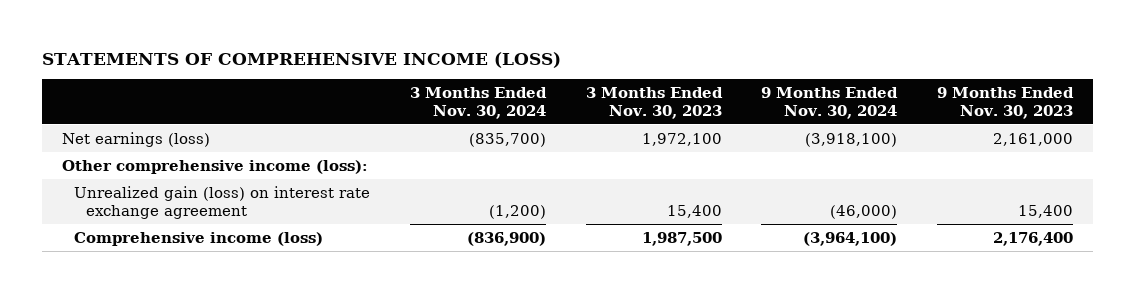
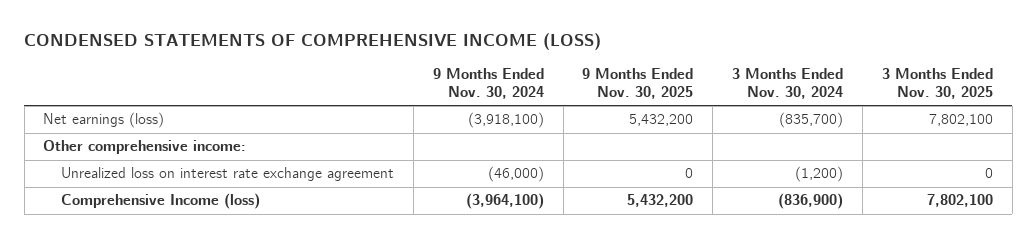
- STATEMENTS OF COMPREHENSIVE INCOME (LOSS)
+ CONDENSED STATEMENTS OF COMPREHENSIVE INCOME (LOSS)
- | 3 Months Ended Nov. 30, 2024 | 3 Months Ended Nov. 30, 2023 | 9 Months Ended Nov. 30, 2024 | 9 Months Ended Nov. 30, 2023
+ | 9 Months Ended Nov. 30, 2024 | 9 Months Ended Nov. 30, 2025 | 3 Months Ended Nov. 30, 2024 | 3 Months Ended Nov. 30, 2025
- Other comprehensive income (loss):
- Unrealized gain (loss) on interest rate exchange agreement | (1,200) | 15,400 | (46,000) | 15,400
- Comprehensive income (loss) | (836,900) | 1,987,500 | (3,964,100) | 2,176,400
+ Other comprehensive income:
+ Unrealized loss on interest rate exchange agreement | (46,000) | 0 | (1,200) | 0
+ Comprehensive Income (loss) | (3,964,100) | 5,432,200 | (836,900) | 7,802,100

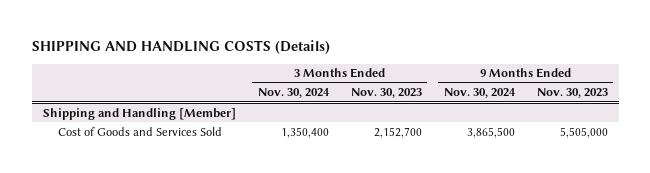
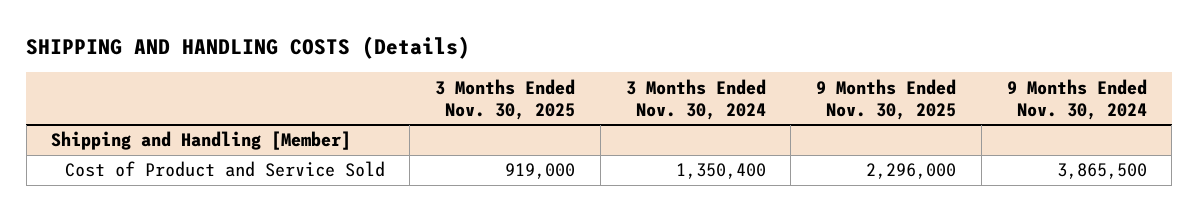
- | 3 Months Ended Nov. 30, 2024 | 3 Months Ended Nov. 30, 2023 | 9 Months Ended Nov. 30, 2024 | 9 Months Ended Nov. 30, 2023
+ | 3 Months Ended Nov. 30, 2025 | 3 Months Ended Nov. 30, 2024 | 9 Months Ended Nov. 30, 2025 | 9 Months Ended Nov. 30, 2024
@ Shipping and Handling [Member]
- Cost of Goods and Services Sold | 1,350,400 | 2,152,700 | 3,865,500 | 5,505,000
+ Cost of Product and Service Sold | 919,000 | 1,350,400 | 2,296,000 | 3,865,500

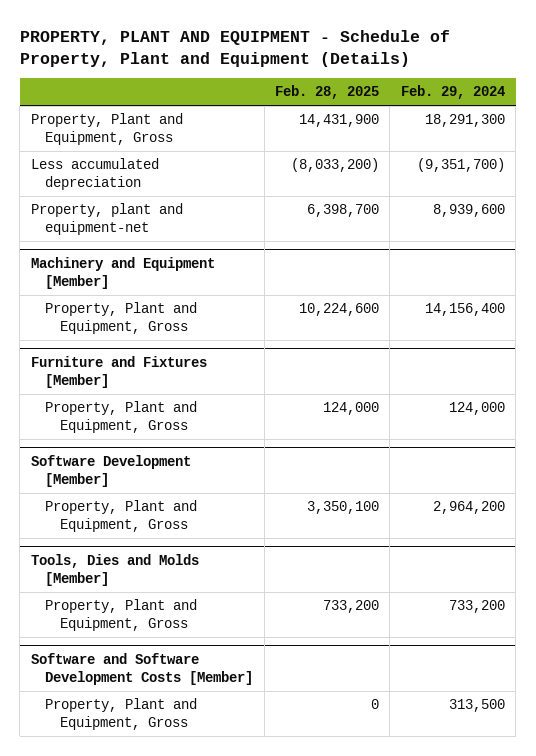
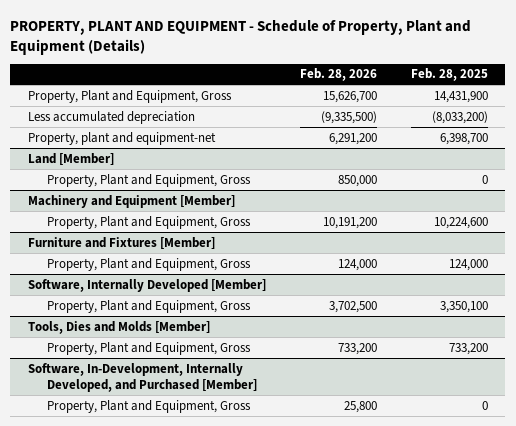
- | Feb. 28, 2025 | Feb. 29, 2024
+ | Feb. 28, 2026 | Feb. 28, 2025
+ Land [Member]
+ Property, Plant and Equipment, Gross | 850,000 | 0
- Software Development [Member]
+ Software, Internally Developed [Member]
- Software and Software Development Costs [Member]
+ Software, In-Development, Internally Developed, and Purchased [Member]

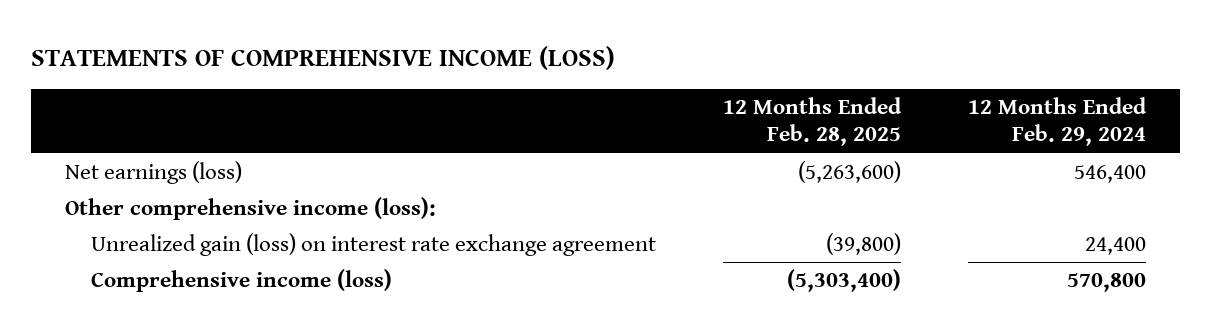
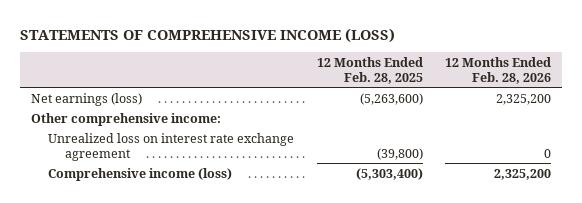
- | 12 Months Ended Feb. 28, 2025 | 12 Months Ended Feb. 29, 2024
+ | 12 Months Ended Feb. 28, 2025 | 12 Months Ended Feb. 28, 2026
- Other comprehensive income (loss):
- Unrealized gain (loss) on interest rate exchange agreement | (39,800) | 24,400
+ Other comprehensive income:
+ Unrealized loss on interest rate exchange agreement | (39,800) | 0

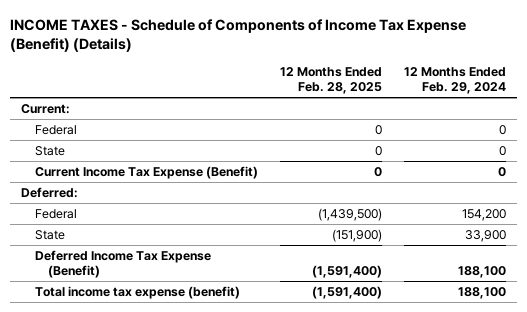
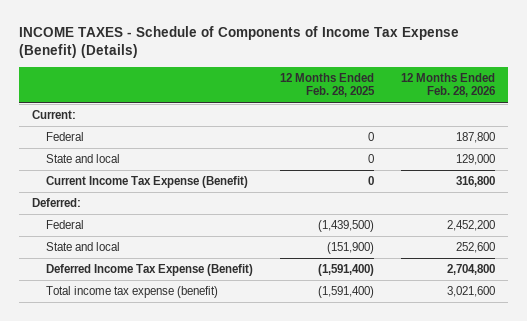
- | 12 Months Ended Feb. 28, 2025 | 12 Months Ended Feb. 29, 2024
+ | 12 Months Ended Feb. 28, 2025 | 12 Months Ended Feb. 28, 2026
- State | 0 | 0
+ State and local | 0 | 129,000
- State | (151,900) | 33,900
+ State and local | (151,900) | 252,600

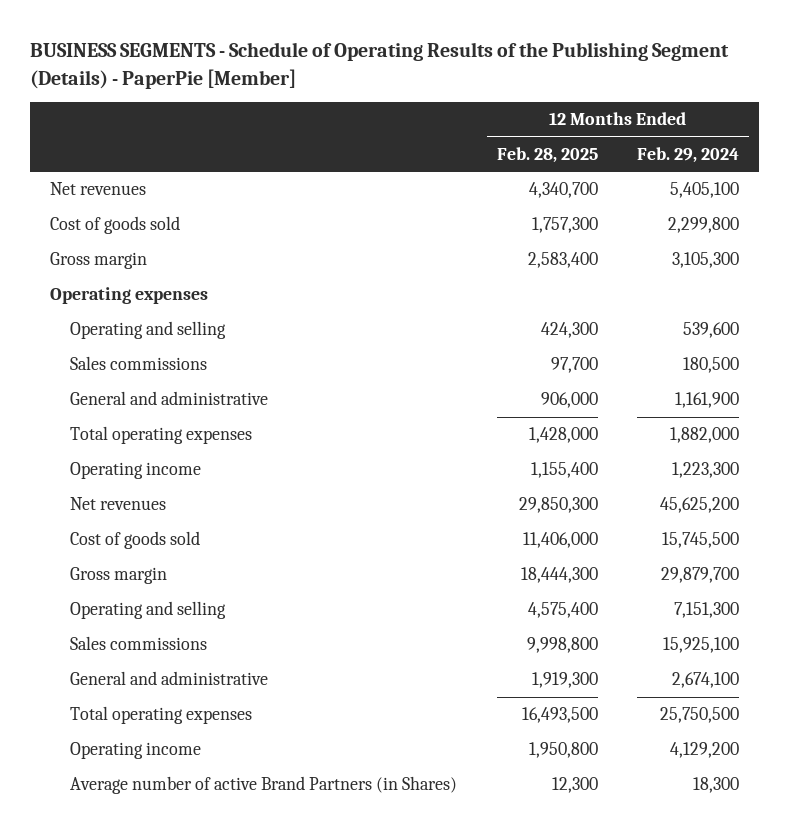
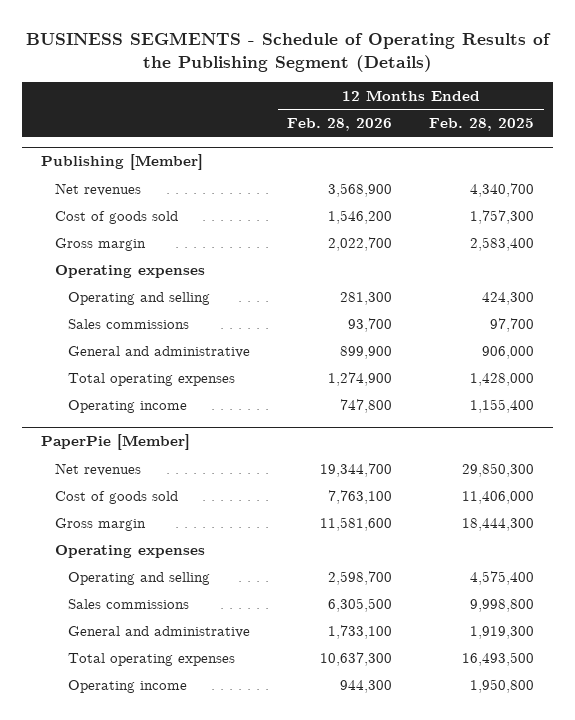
- BUSINESS SEGMENTS - Schedule of Operating Results of the Publishing Segment (Details) - PaperPie [Member]
+ BUSINESS SEGMENTS - Schedule of Operating Results of the Publishing Segment (Details)
- | 12 Months Ended Feb. 28, 2025 | 12 Months Ended Feb. 29, 2024
+ | 12 Months Ended Feb. 28, 2026 | 12 Months Ended Feb. 28, 2025
+ Publishing [Member]
+ PaperPie [Member]
+ Operating expenses
- Average number of active Brand Partners (in Shares) | 12,300 | 18,300

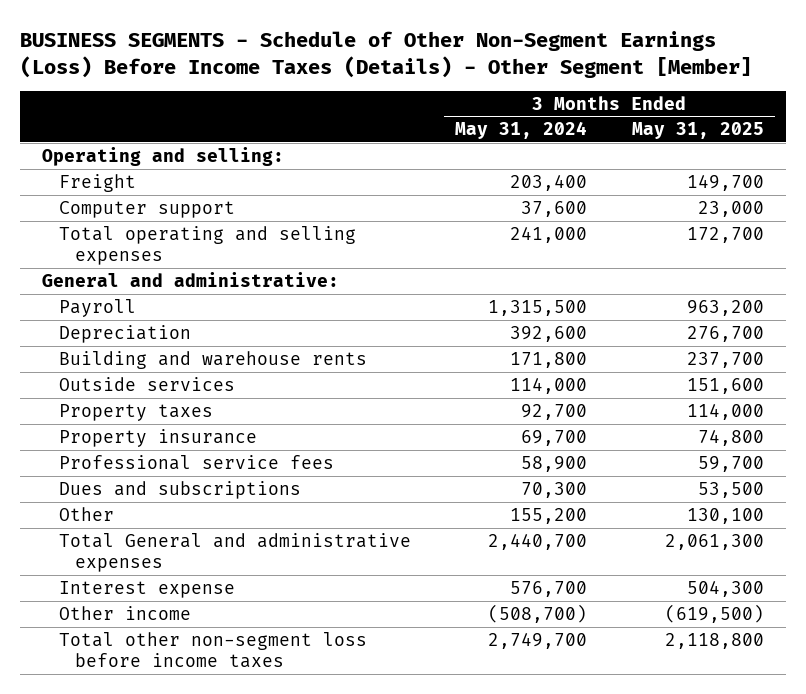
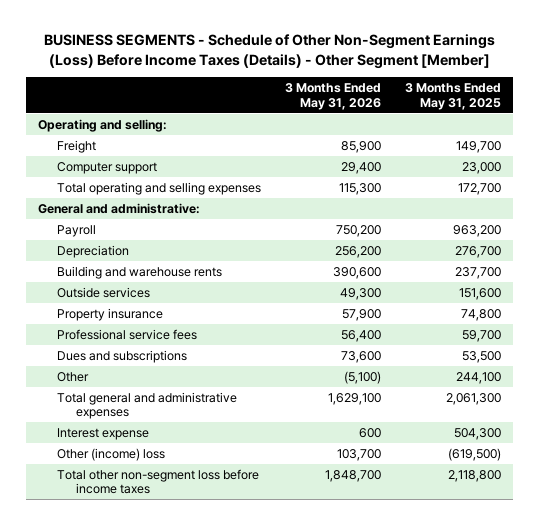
- | 3 Months Ended May 31, 2024 | 3 Months Ended May 31, 2025
+ | 3 Months Ended May 31, 2026 | 3 Months Ended May 31, 2025
- Property taxes | 92,700 | 114,000
- Other | 155,200 | 130,100
- Total General and administrative expenses | 2,440,700 | 2,061,300
+ Other | (5,100) | 244,100
+ Total general and administrative expenses | 1,629,100 | 2,061,300
- Other income | (508,700) | (619,500)
+ Other (income) loss | 103,700 | (619,500)

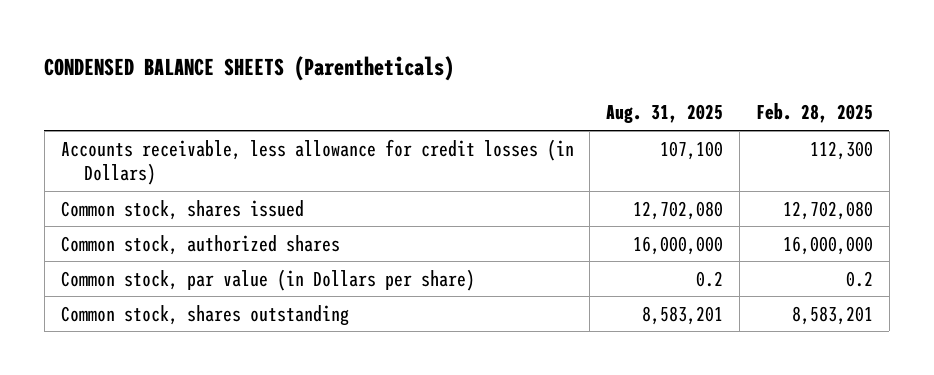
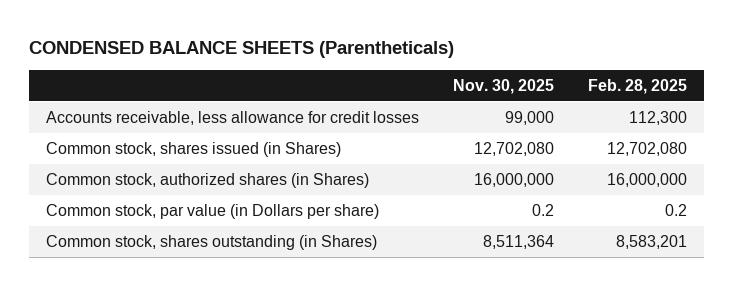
- | Aug. 31, 2025 | Feb. 28, 2025
+ | Nov. 30, 2025 | Feb. 28, 2025
- Accounts receivable, less allowance for credit losses (in Dollars) | 107,100 | 112,300
- Common stock, shares issued | 12,702,080 | 12,702,080
- Common stock, authorized shares | 16,000,000 | 16,000,000
+ Accounts receivable, less allowance for credit losses | 99,000 | 112,300
+ Common stock, shares issued (in Shares) | 12,702,080 | 12,702,080
+ Common stock, authorized shares (in Shares) | 16,000,000 | 16,000,000
- Common stock, shares outstanding | 8,583,201 | 8,583,201
+ Common stock, shares outstanding (in Shares) | 8,511,364 | 8,583,201

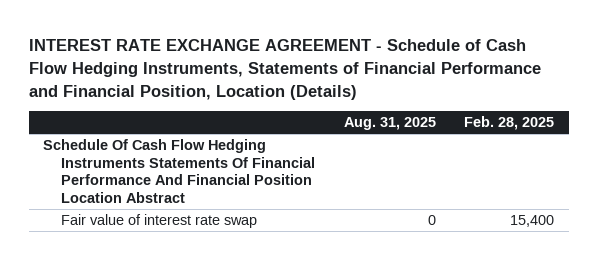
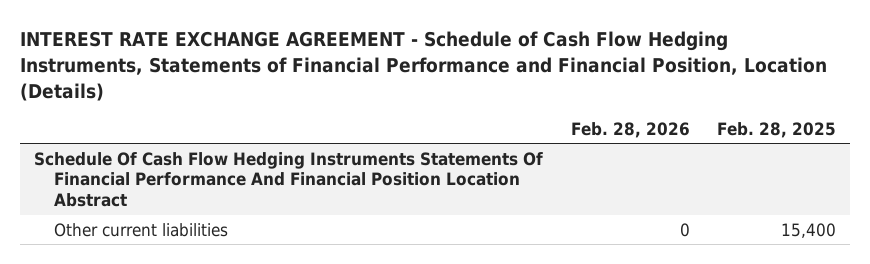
- | Aug. 31, 2025 | Feb. 28, 2025
+ | Feb. 28, 2026 | Feb. 28, 2025
- Fair value of interest rate swap | 0 | 15,400
+ Other current liabilities | 0 | 15,400

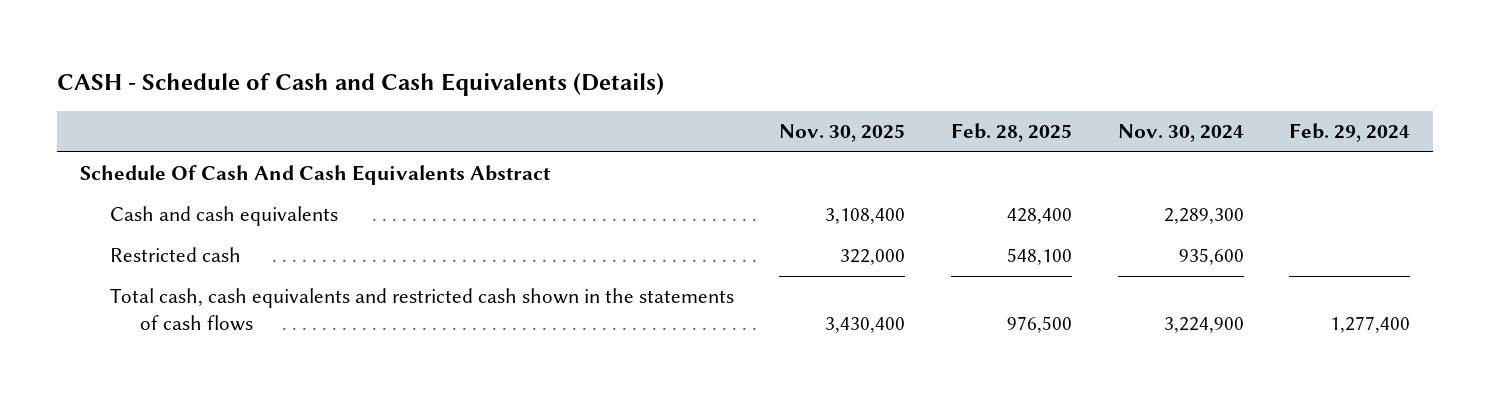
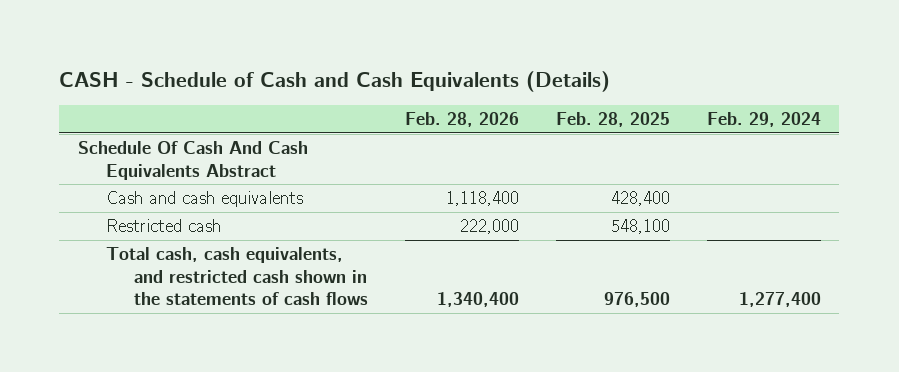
- | Nov. 30, 2025 | Feb. 28, 2025 | Nov. 30, 2024 | Feb. 29, 2024
+ | Feb. 28, 2026 | Feb. 28, 2025 | Feb. 29, 2024
- Total cash, cash equivalents and restricted cash shown in the statements of cash flows | 3,430,400 | 976,500 | 3,224,900 | 1,277,400
+ Total cash, cash equivalents, and restricted cash shown in the statements of cash flows | 1,340,400 | 976,500 | 1,277,400

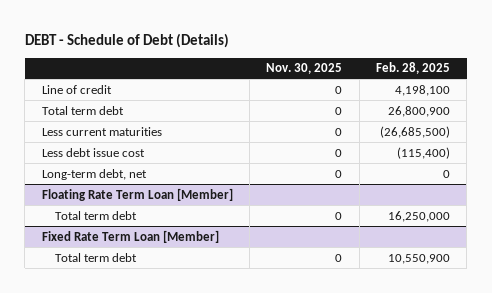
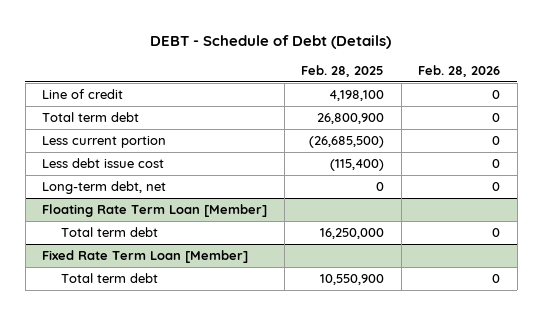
- | Nov. 30, 2025 | Feb. 28, 2025
+ | Feb. 28, 2025 | Feb. 28, 2026
- Less current maturities | 0 | (26,685,500)
+ Less current portion | (26,685,500) | 0

